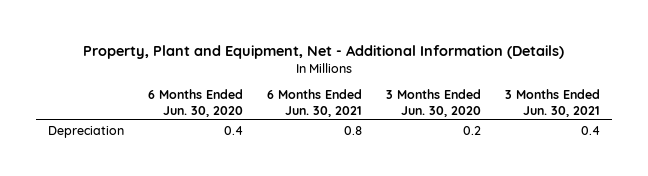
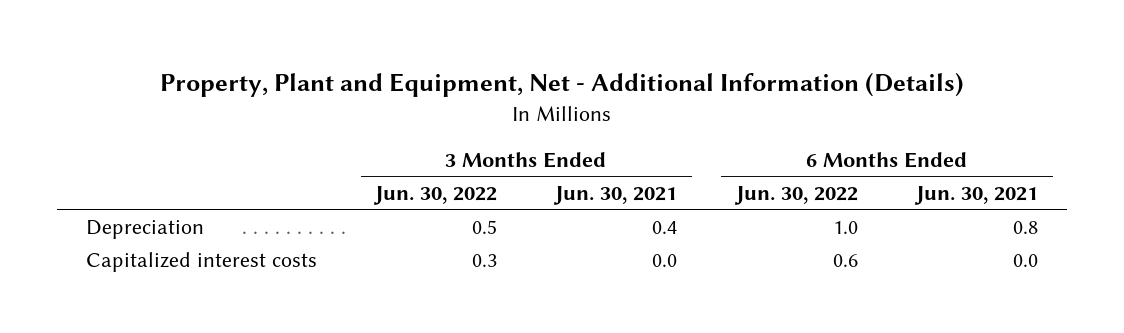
- | 6 Months Ended Jun. 30, 2020 | 6 Months Ended Jun. 30, 2021 | 3 Months Ended Jun. 30, 2020 | 3 Months Ended Jun. 30, 2021
+ | 3 Months Ended Jun. 30, 2022 | 3 Months Ended Jun. 30, 2021 | 6 Months Ended Jun. 30, 2022 | 6 Months Ended Jun. 30, 2021
+ Capitalized interest costs | 0.3 | 0.0 | 0.6 | 0.0

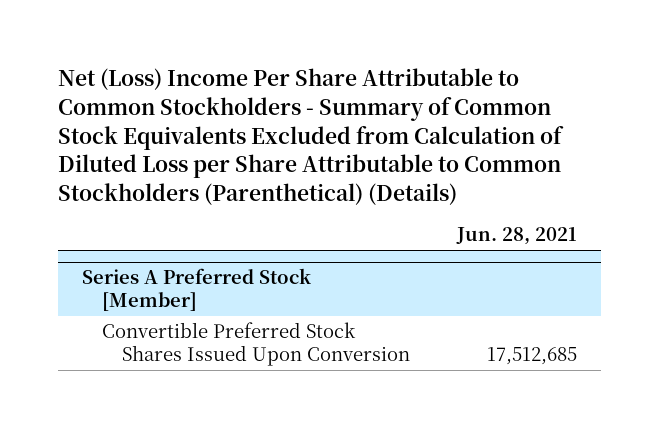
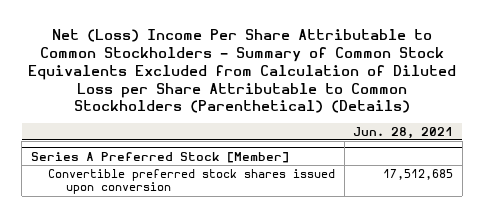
@ Series A Preferred Stock [Member]
- Convertible Preferred Stock Shares Issued Upon Conversion | 17,512,685
+ Convertible preferred stock shares issued upon conversion | 17,512,685

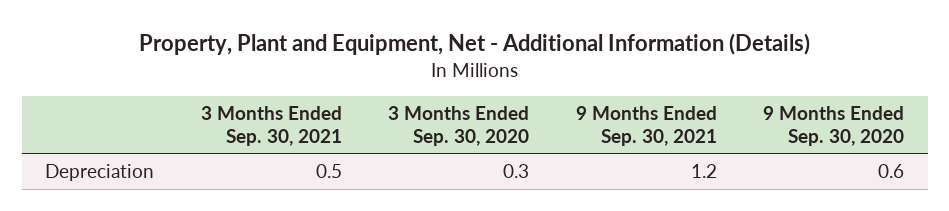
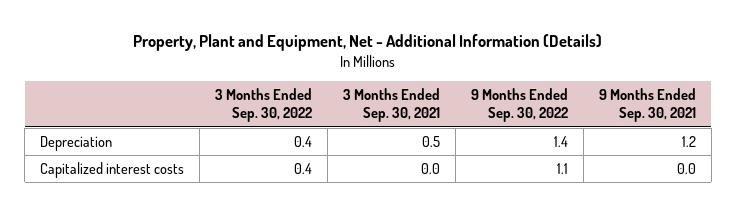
- | 3 Months Ended Sep. 30, 2021 | 3 Months Ended Sep. 30, 2020 | 9 Months Ended Sep. 30, 2021 | 9 Months Ended Sep. 30, 2020
+ | 3 Months Ended Sep. 30, 2022 | 3 Months Ended Sep. 30, 2021 | 9 Months Ended Sep. 30, 2022 | 9 Months Ended Sep. 30, 2021
+ Capitalized interest costs | 0.4 | 0.0 | 1.1 | 0.0

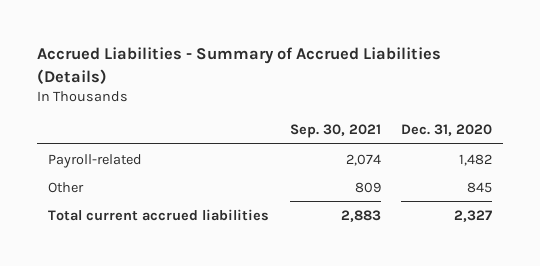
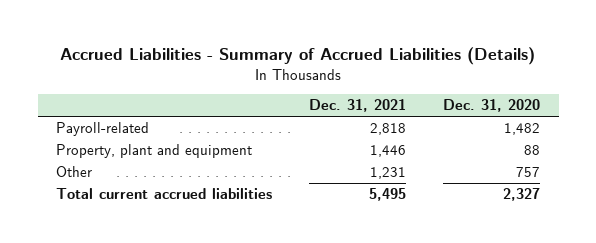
- | Sep. 30, 2021 | Dec. 31, 2020
+ | Dec. 31, 2021 | Dec. 31, 2020
- Other | 809 | 845
+ Property, plant and equipment | 1,446 | 88
+ Other | 1,231 | 757

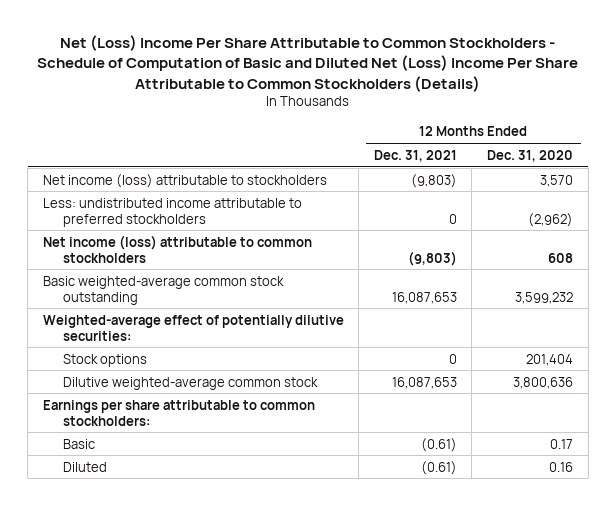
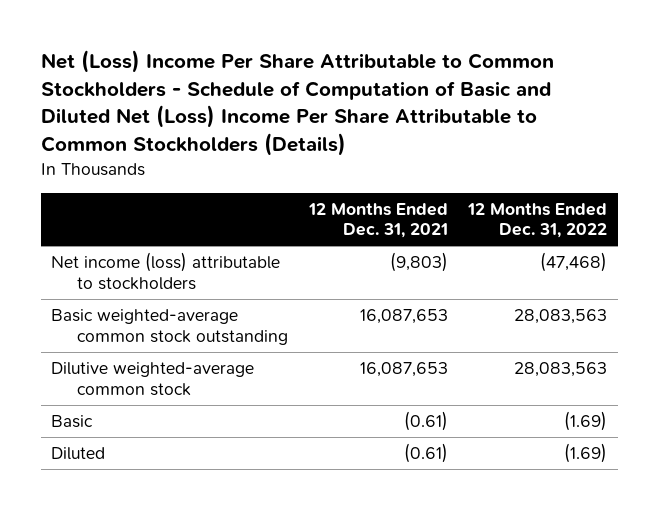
- | 12 Months Ended Dec. 31, 2021 | 12 Months Ended Dec. 31, 2020
+ | 12 Months Ended Dec. 31, 2021 | 12 Months Ended Dec. 31, 2022
- Less: undistributed income attributable to preferred stockholders | 0 | (2,962)
- Net income (loss) attributable to common stockholders | (9,803) | 608
- Weighted-average effect of potentially dilutive securities:
- Stock options | 0 | 201,404
- Earnings per share attributable to common stockholders:

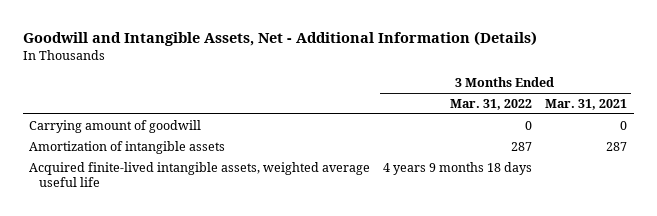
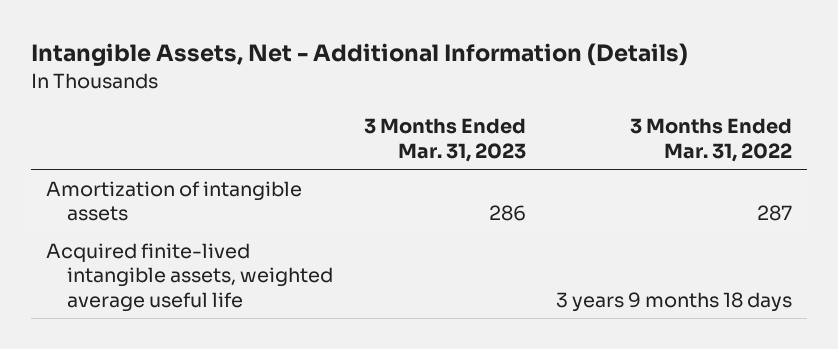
- Goodwill and Intangible Assets, Net - Additional Information (Details)
+ Intangible Assets, Net - Additional Information (Details)
- | 3 Months Ended Mar. 31, 2022 | 3 Months Ended Mar. 31, 2021
+ | 3 Months Ended Mar. 31, 2023 | 3 Months Ended Mar. 31, 2022
- Carrying amount of goodwill | 0 | 0
- Acquired finite-lived intangible assets, weighted average useful life | 4 years 9 months 18 days |
+ Acquired finite-lived intangible assets, weighted average useful life | | 3 years 9 months 18 days

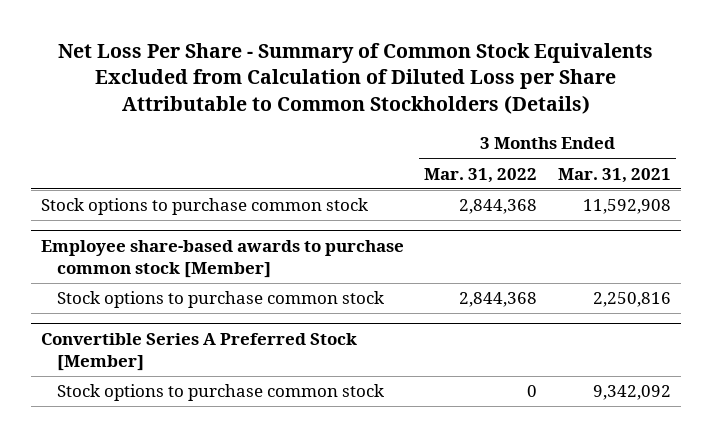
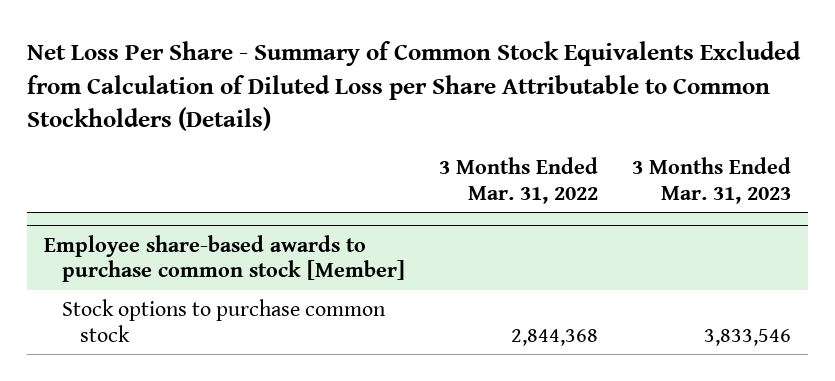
- | 3 Months Ended Mar. 31, 2022 | 3 Months Ended Mar. 31, 2021
+ | 3 Months Ended Mar. 31, 2022 | 3 Months Ended Mar. 31, 2023
- Stock options to purchase common stock | 2,844,368 | 11,592,908
- Convertible Series A Preferred Stock [Member]
- Stock options to purchase common stock | 0 | 9,342,092

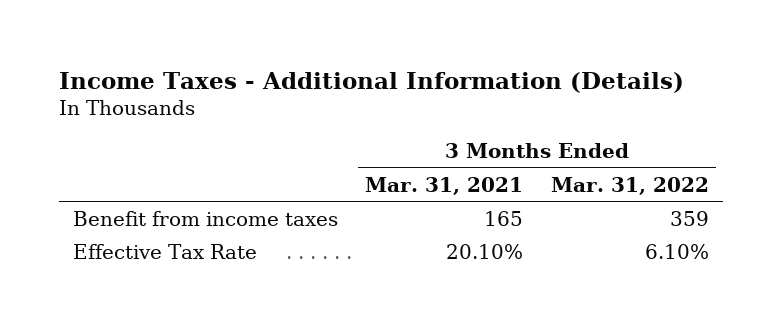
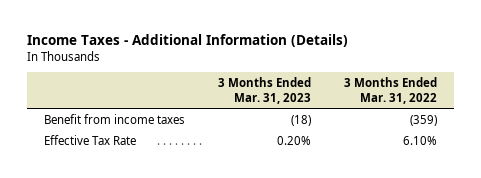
- | 3 Months Ended Mar. 31, 2021 | 3 Months Ended Mar. 31, 2022
+ | 3 Months Ended Mar. 31, 2023 | 3 Months Ended Mar. 31, 2022
- Benefit from income taxes | 165 | 359
+ Benefit from income taxes | (18) | (359)

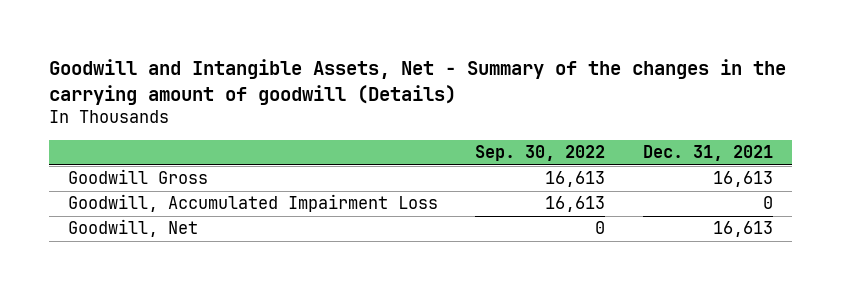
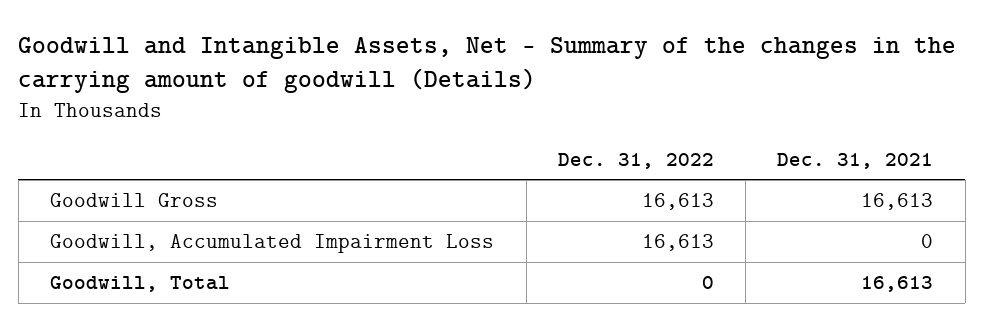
- | Sep. 30, 2022 | Dec. 31, 2021
+ | Dec. 31, 2022 | Dec. 31, 2021
- Goodwill, Net | 0 | 16,613
+ Goodwill, Total | 0 | 16,613

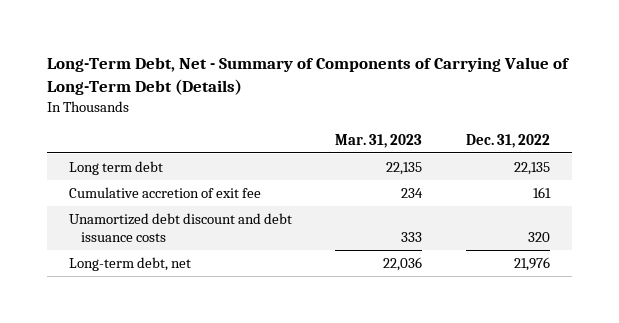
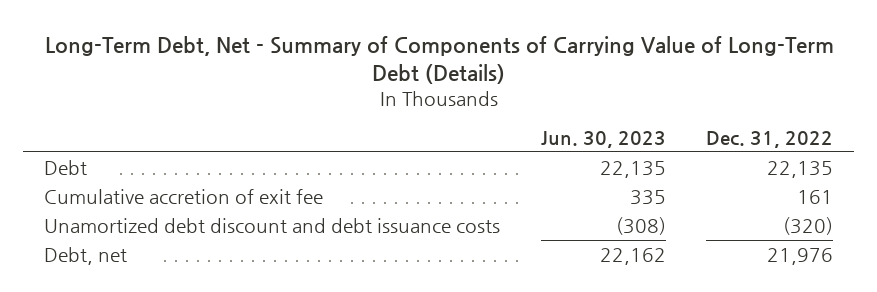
- | Mar. 31, 2023 | Dec. 31, 2022
+ | Jun. 30, 2023 | Dec. 31, 2022
- Long term debt | 22,135 | 22,135
+ Debt | 22,135 | 22,135
- Unamortized debt discount and debt issuance costs | 333 | 320
- Long-term debt, net | 22,036 | 21,976
+ Unamortized debt discount and debt issuance costs | (308) | (320)
+ Debt, net | 22,162 | 21,976

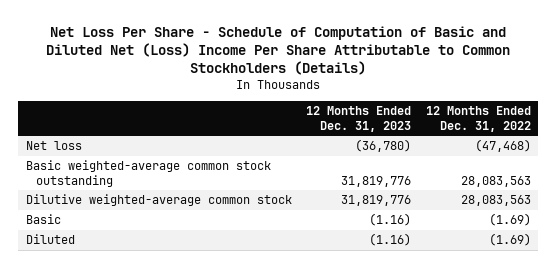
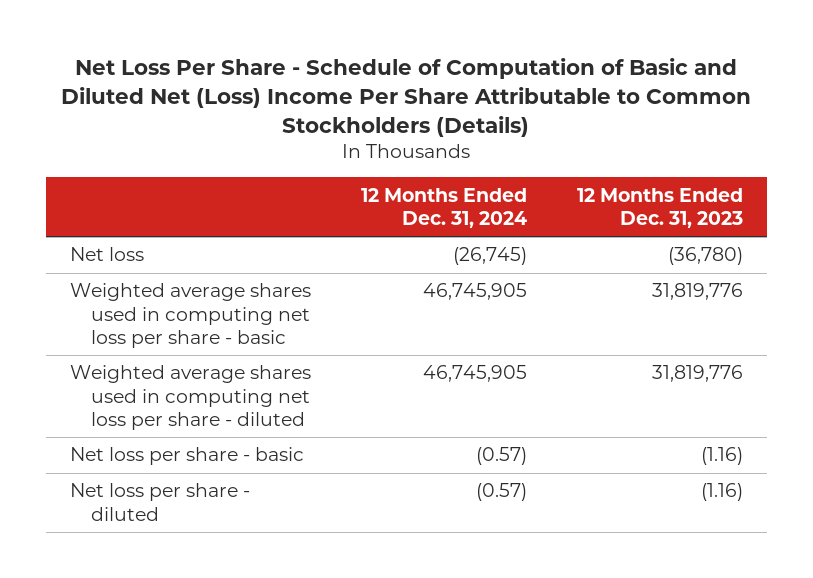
- | 12 Months Ended Dec. 31, 2023 | 12 Months Ended Dec. 31, 2022
+ | 12 Months Ended Dec. 31, 2024 | 12 Months Ended Dec. 31, 2023
- Basic weighted-average common stock outstanding | 31,819,776 | 28,083,563
- Dilutive weighted-average common stock | 31,819,776 | 28,083,563
- Basic | (1.16) | (1.69)
- Diluted | (1.16) | (1.69)
+ Weighted average shares used in computing net loss per share - basic | 46,745,905 | 31,819,776
+ Weighted average shares used in computing net loss per share - diluted | 46,745,905 | 31,819,776
+ Net loss per share - basic | (0.57) | (1.16)
+ Net loss per share - diluted | (0.57) | (1.16)

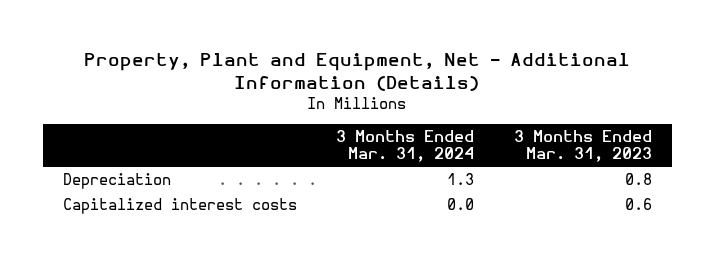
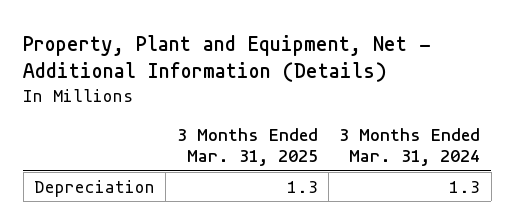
- | 3 Months Ended Mar. 31, 2024 | 3 Months Ended Mar. 31, 2023
+ | 3 Months Ended Mar. 31, 2025 | 3 Months Ended Mar. 31, 2024
- Capitalized interest costs | 0.0 | 0.6

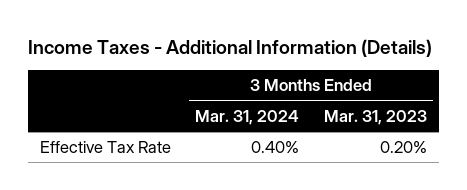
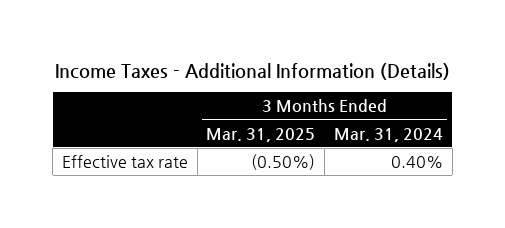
- | 3 Months Ended Mar. 31, 2024 | 3 Months Ended Mar. 31, 2023
+ | 3 Months Ended Mar. 31, 2025 | 3 Months Ended Mar. 31, 2024
- Effective Tax Rate | 0.40% | 0.20%
+ Effective tax rate | (0.50%) | 0.40%

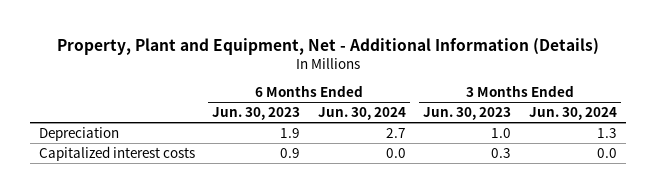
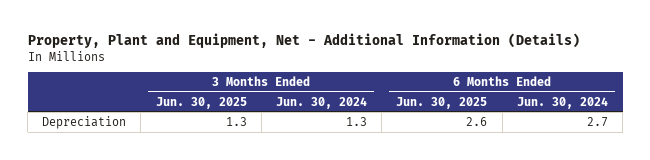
- | 6 Months Ended Jun. 30, 2023 | 6 Months Ended Jun. 30, 2024 | 3 Months Ended Jun. 30, 2023 | 3 Months Ended Jun. 30, 2024
+ | 3 Months Ended Jun. 30, 2025 | 3 Months Ended Jun. 30, 2024 | 6 Months Ended Jun. 30, 2025 | 6 Months Ended Jun. 30, 2024
- Capitalized interest costs | 0.9 | 0.0 | 0.3 | 0.0

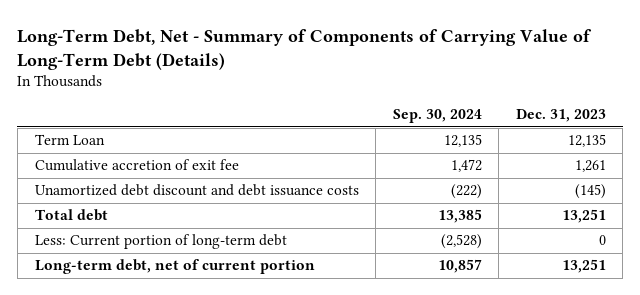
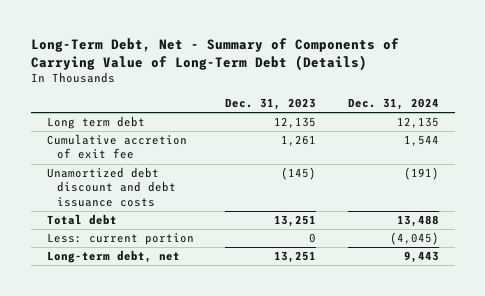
- | Sep. 30, 2024 | Dec. 31, 2023
+ | Dec. 31, 2023 | Dec. 31, 2024
- Term Loan | 12,135 | 12,135
+ Long term debt | 12,135 | 12,135
- Less: Current portion of long-term debt | (2,528) | 0
- Long-term debt, net of current portion | 10,857 | 13,251
+ Less: current portion | 0 | (4,045)
+ Long-term debt, net | 13,251 | 9,443

